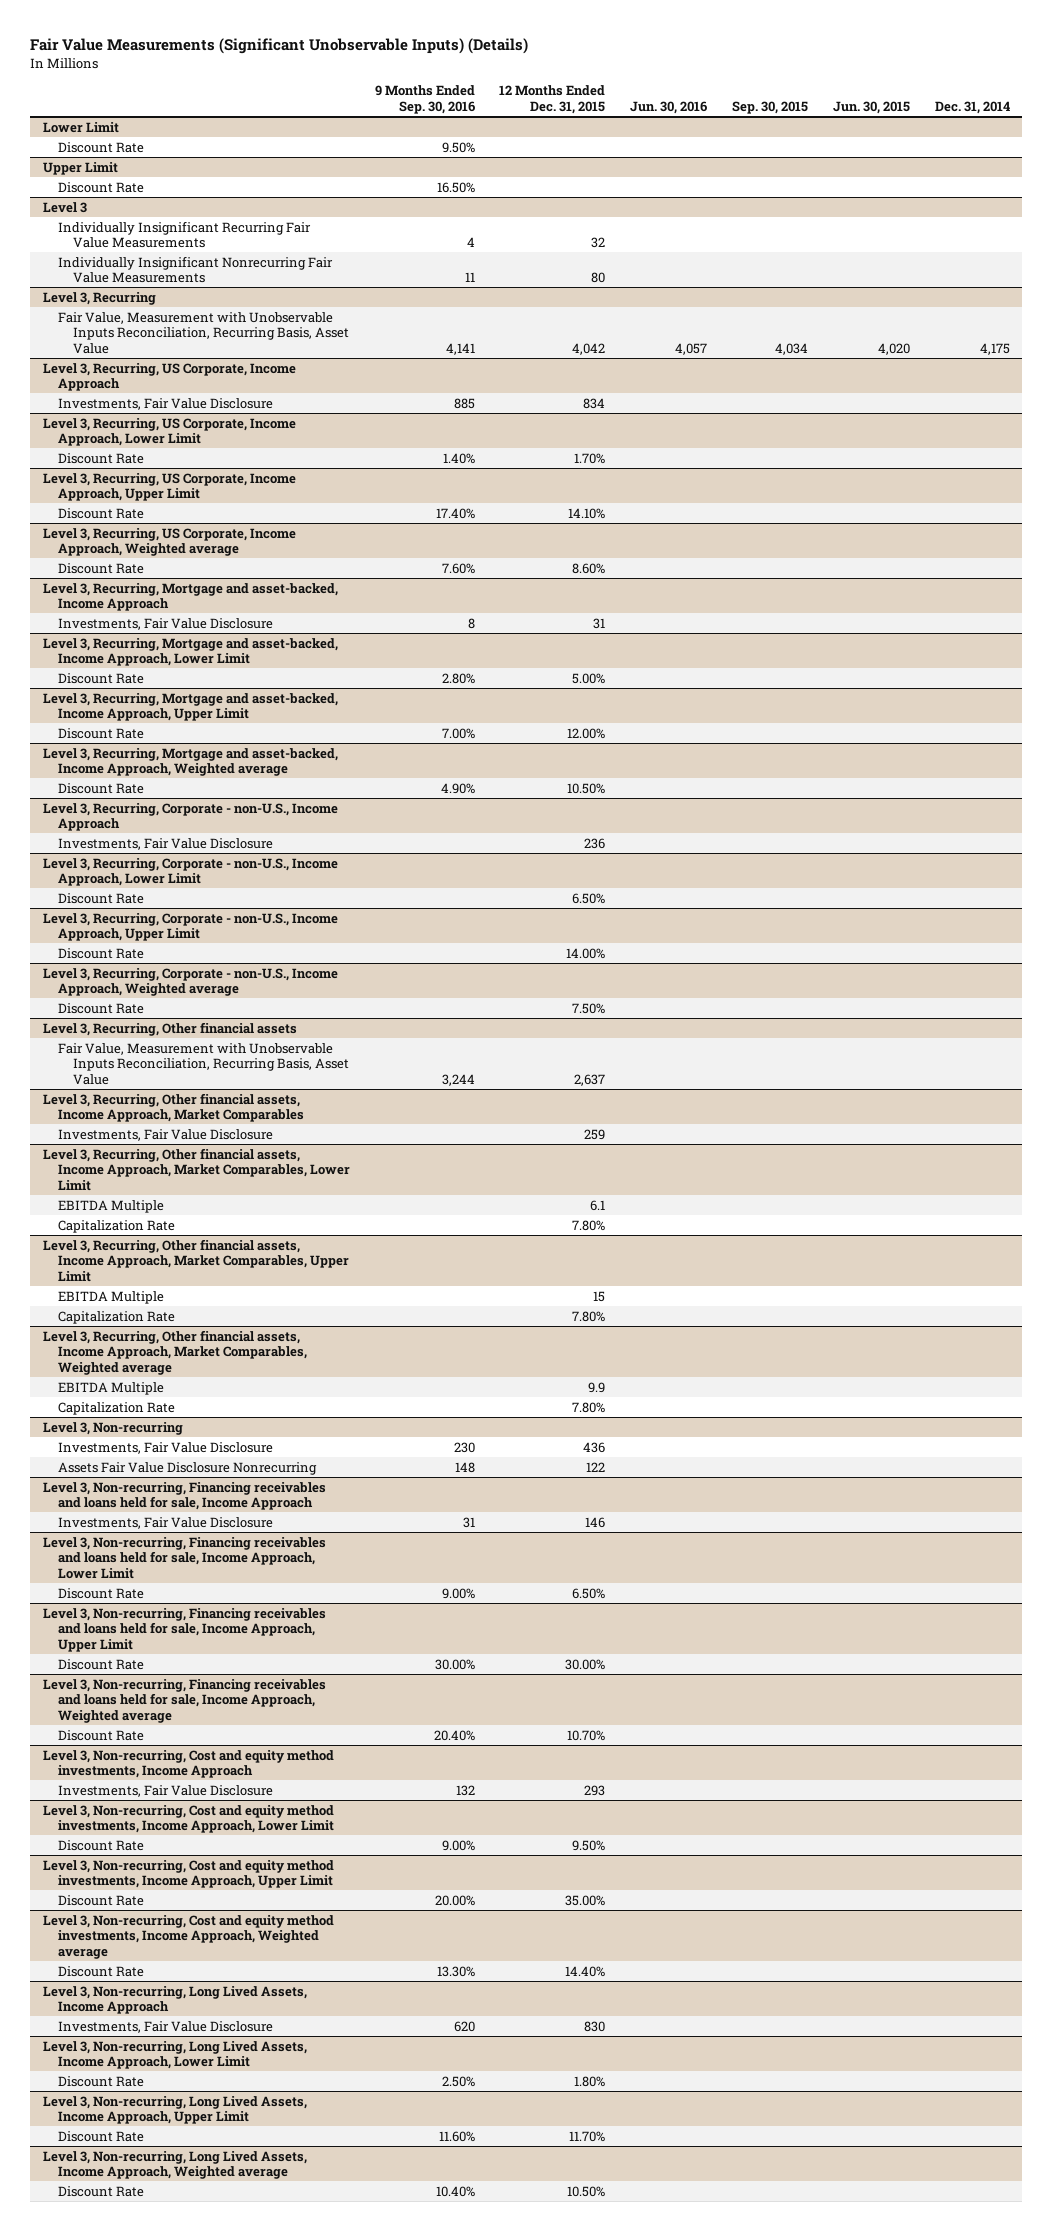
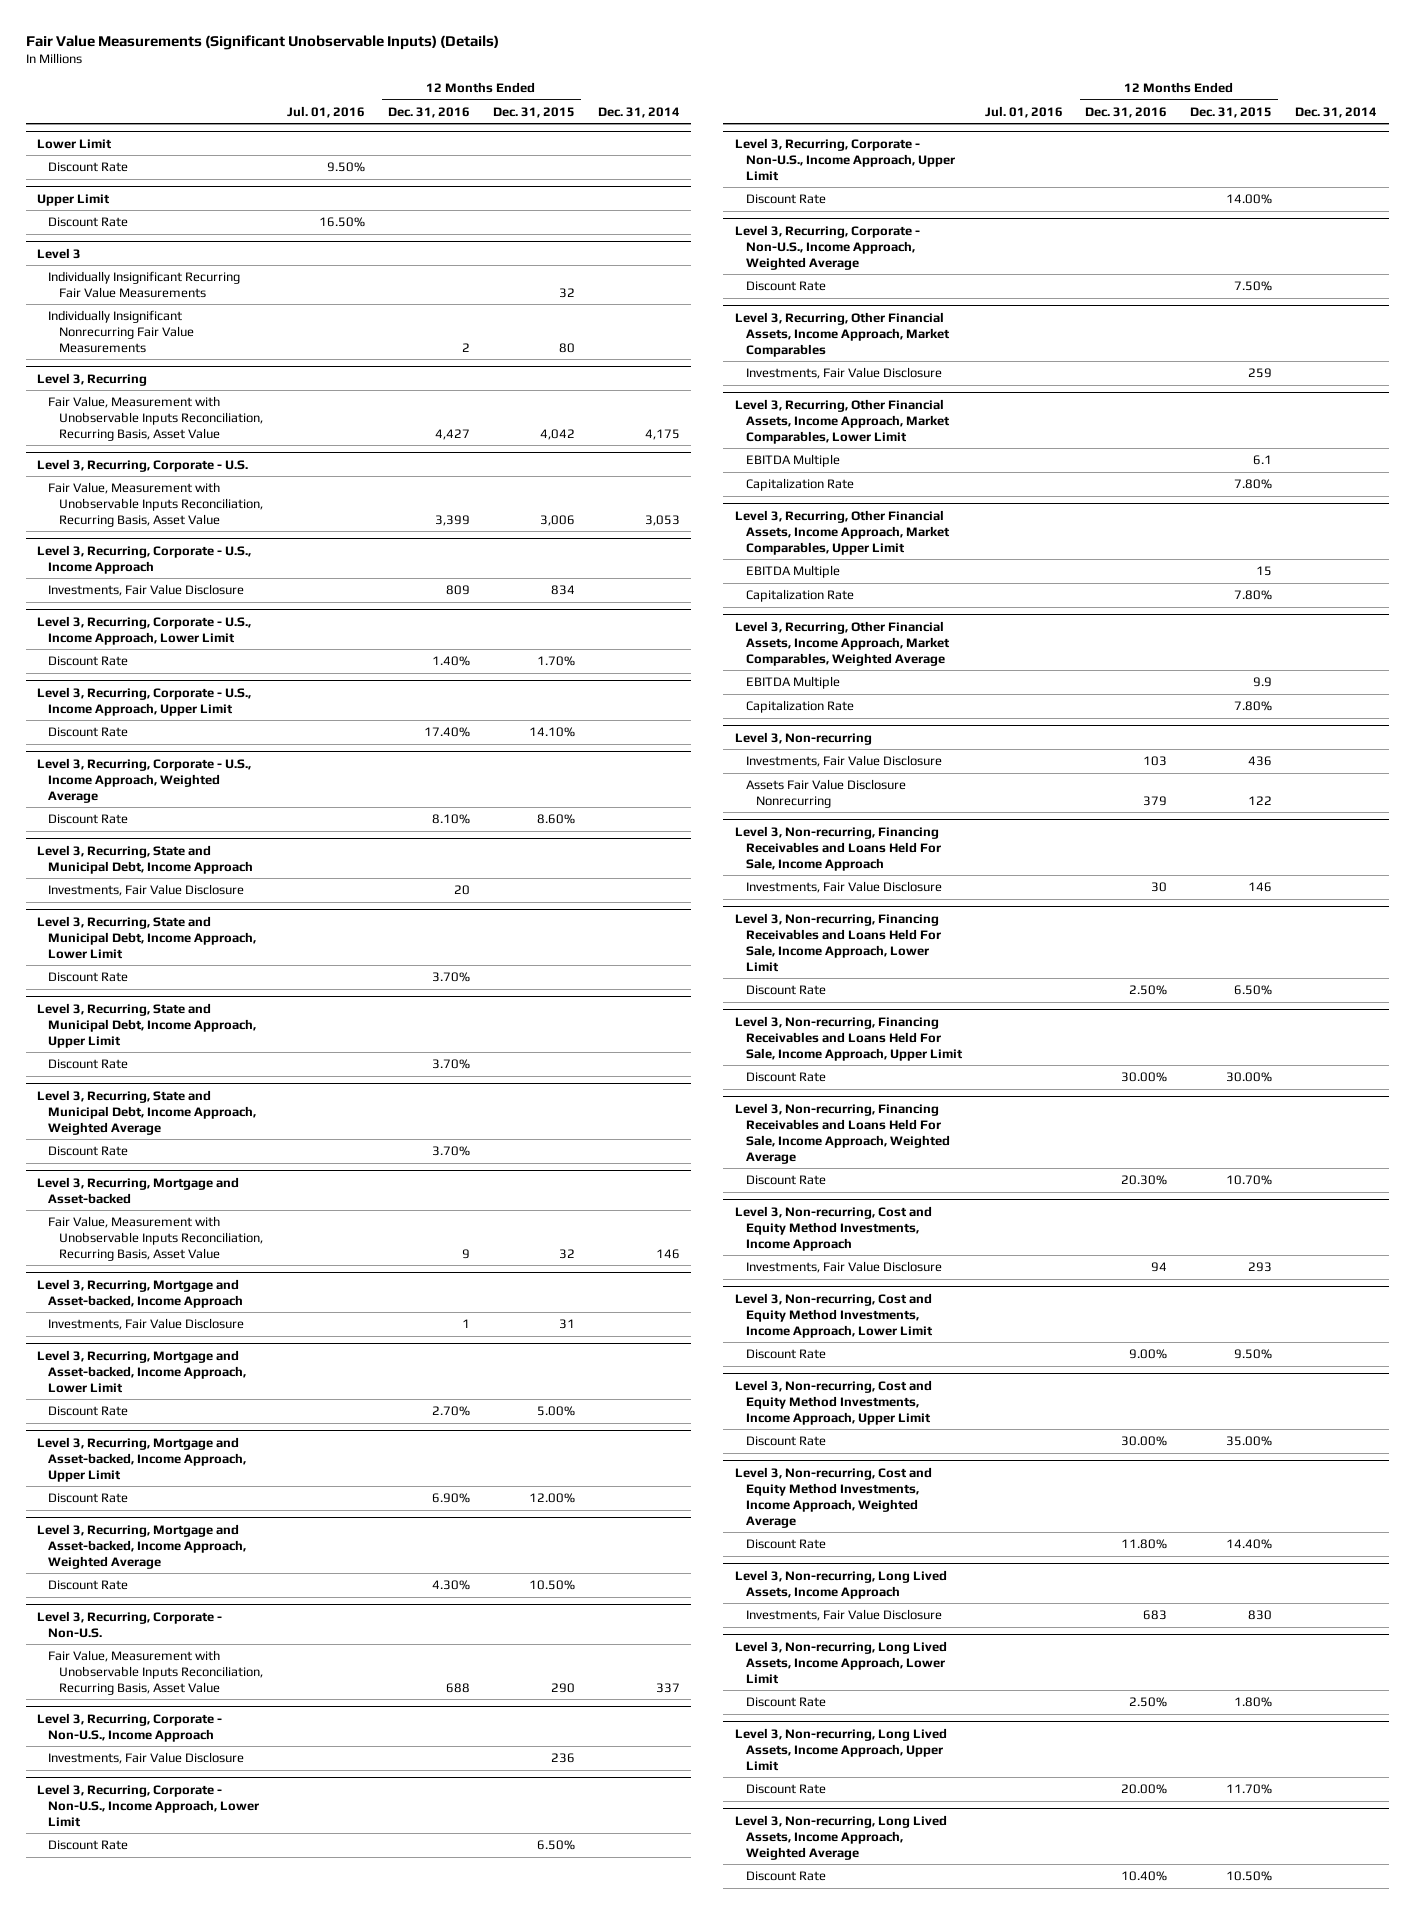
- | 9 Months Ended Sep. 30, 2016 | 12 Months Ended Dec. 31, 2015 | Jun. 30, 2016 | Sep. 30, 2015 | Jun. 30, 2015 | Dec. 31, 2014
+ | Jul. 01, 2016 | 12 Months Ended Dec. 31, 2016 | 12 Months Ended Dec. 31, 2015 | Dec. 31, 2014
- Level 3, Recurring, US Corporate, Income Approach
+ Level 3, Recurring, Corporate - U.S.
+ Fair Value, Measurement with Unobservable Inputs Reconciliation, Recurring Basis, Asset Value | | 3,399 | 3,006 | 3,053
+ Level 3, Recurring, Corporate - U.S., Income Approach
- Level 3, Recurring, US Corporate, Income Approach, Lower Limit
+ Level 3, Recurring, Corporate - U.S., Income Approach, Lower Limit
- Level 3, Recurring, US Corporate, Income Approach, Upper Limit
+ Level 3, Recurring, Corporate - U.S., Income Approach, Upper Limit
- Level 3, Recurring, US Corporate, Income Approach, Weighted average
+ Level 3, Recurring, Corporate - U.S., Income Approach, Weighted Average
- Level 3, Recurring, Mortgage and asset-backed, Income Approach
+ Level 3, Recurring, State and Municipal Debt, Income Approach
+ Investments, Fair Value Disclosure | | 20 | |
+ Level 3, Recurring, State and Municipal Debt, Income Approach, Lower Limit
+ Discount Rate | | 3.70% | |
+ Level 3, Recurring, State and Municipal Debt, Income Approach, Upper Limit
+ Discount Rate | | 3.70% | |
+ Level 3, Recurring, State and Municipal Debt, Income Approach, Weighted Average
+ Discount Rate | | 3.70% | |
+ Level 3, Recurring, Mortgage and Asset-backed
+ Fair Value, Measurement with Unobservable Inputs Reconciliation, Recurring Basis, Asset Value | | 9 | 32 | 146
+ Level 3, Recurring, Mortgage and Asset-backed, Income Approach
- Level 3, Recurring, Mortgage and asset-backed, Income Approach, Lower Limit
+ Level 3, Recurring, Mortgage and Asset-backed, Income Approach, Lower Limit
- Level 3, Recurring, Mortgage and asset-backed, Income Approach, Upper Limit
+ Level 3, Recurring, Mortgage and Asset-backed, Income Approach, Upper Limit
- Level 3, Recurring, Mortgage and asset-backed, Income Approach, Weighted average
+ Level 3, Recurring, Mortgage and Asset-backed, Income Approach, Weighted Average
- Level 3, Recurring, Corporate - non-U.S., Income Approach
+ Level 3, Recurring, Corporate - Non-U.S.
+ Fair Value, Measurement with Unobservable Inputs Reconciliation, Recurring Basis, Asset Value | | 688 | 290 | 337
+ Level 3, Recurring, Corporate - Non-U.S., Income Approach
- Level 3, Recurring, Corporate - non-U.S., Income Approach, Lower Limit
+ Level 3, Recurring, Corporate - Non-U.S., Income Approach, Lower Limit
- Level 3, Recurring, Corporate - non-U.S., Income Approach, Upper Limit
+ Level 3, Recurring, Corporate - Non-U.S., Income Approach, Upper Limit
- Level 3, Recurring, Corporate - non-U.S., Income Approach, Weighted average
+ Level 3, Recurring, Corporate - Non-U.S., Income Approach, Weighted Average
- Level 3, Recurring, Other financial assets
- Fair Value, Measurement with Unobservable Inputs Reconciliation, Recurring Basis, Asset Value | 3,244 | 2,637 | | | |
- Level 3, Recurring, Other financial assets, Income Approach, Market Comparables
+ Level 3, Recurring, Other Financial Assets, Income Approach, Market Comparables
- Level 3, Recurring, Other financial assets, Income Approach, Market Comparables, Lower Limit
+ Level 3, Recurring, Other Financial Assets, Income Approach, Market Comparables, Lower Limit
- Level 3, Recurring, Other financial assets, Income Approach, Market Comparables, Upper Limit
+ Level 3, Recurring, Other Financial Assets, Income Approach, Market Comparables, Upper Limit
- Level 3, Recurring, Other financial assets, Income Approach, Market Comparables, Weighted average
+ Level 3, Recurring, Other Financial Assets, Income Approach, Market Comparables, Weighted Average
- Level 3, Non-recurring, Financing receivables and loans held for sale, Income Approach
+ Level 3, Non-recurring, Financing Receivables and Loans Held For Sale, Income Approach
- Level 3, Non-recurring, Financing receivables and loans held for sale, Income Approach, Lower Limit
+ Level 3, Non-recurring, Financing Receivables and Loans Held For Sale, Income Approach, Lower Limit
- Level 3, Non-recurring, Financing receivables and loans held for sale, Income Approach, Upper Limit
+ Level 3, Non-recurring, Financing Receivables and Loans Held For Sale, Income Approach, Upper Limit
- Level 3, Non-recurring, Financing receivables and loans held for sale, Income Approach, Weighted average
+ Level 3, Non-recurring, Financing Receivables and Loans Held For Sale, Income Approach, Weighted Average
- Level 3, Non-recurring, Cost and equity method investments, Income Approach
+ Level 3, Non-recurring, Cost and Equity Method Investments, Income Approach
- Level 3, Non-recurring, Cost and equity method investments, Income Approach, Lower Limit
+ Level 3, Non-recurring, Cost and Equity Method Investments, Income Approach, Lower Limit
- Level 3, Non-recurring, Cost and equity method investments, Income Approach, Upper Limit
+ Level 3, Non-recurring, Cost and Equity Method Investments, Income Approach, Upper Limit
- Level 3, Non-recurring, Cost and equity method investments, Income Approach, Weighted average
+ Level 3, Non-recurring, Cost and Equity Method Investments, Income Approach, Weighted Average
- Level 3, Non-recurring, Long Lived Assets, Income Approach, Weighted average
+ Level 3, Non-recurring, Long Lived Assets, Income Approach, Weighted Average

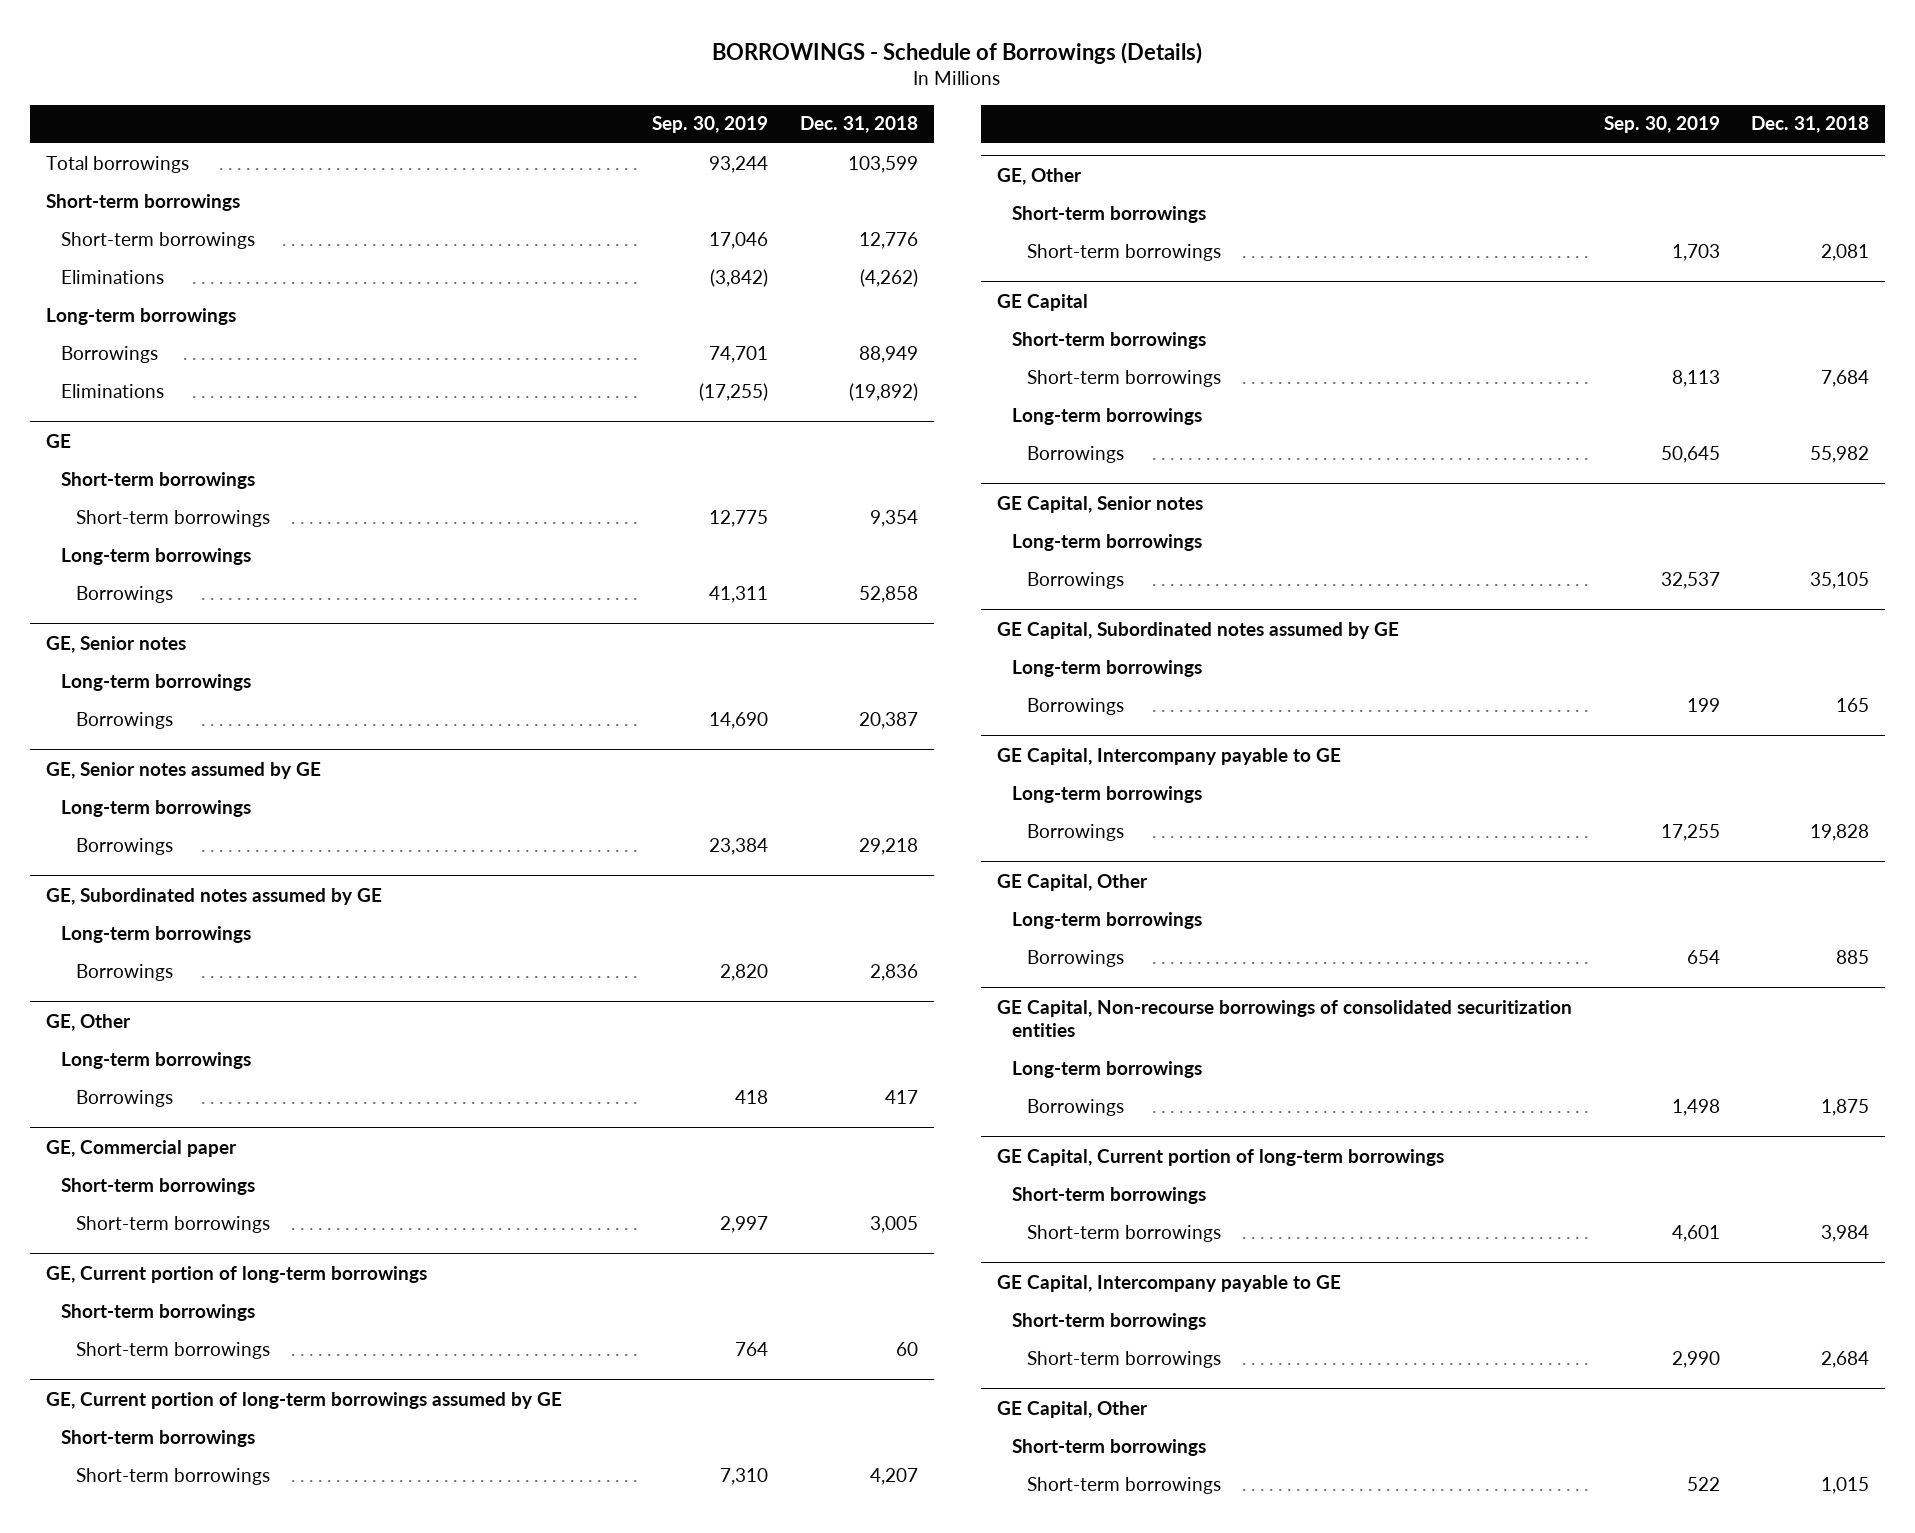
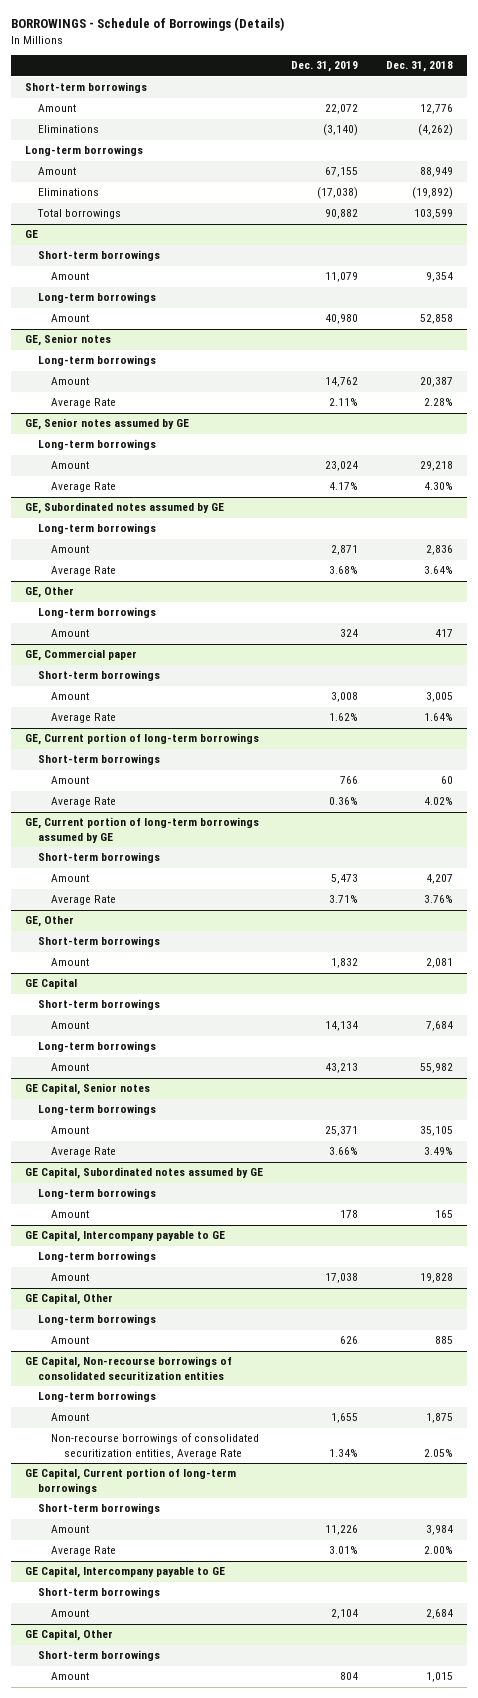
- | Sep. 30, 2019 | Dec. 31, 2018
+ | Dec. 31, 2019 | Dec. 31, 2018
- Short-term borrowings | 17,046 | 12,776
+ Amount | 22,072 | 12,776
- Borrowings | 74,701 | 88,949
+ Amount | 67,155 | 88,949
moved down: Total borrowings | 90,882 | 103,599
@ GE
- Short-term borrowings | 12,775 | 9,354
+ Amount | 11,079 | 9,354
- Borrowings | 41,311 | 52,858
+ Amount | 40,980 | 52,858
@ GE, Senior notes
- Borrowings | 14,690 | 20,387
+ Amount | 14,762 | 20,387
+ Average Rate | 2.11% | 2.28%
@ GE, Senior notes assumed by GE
- Borrowings | 23,384 | 29,218
+ Amount | 23,024 | 29,218
+ Average Rate | 4.17% | 4.30%
@ GE, Subordinated notes assumed by GE
- Borrowings | 2,820 | 2,836
+ Amount | 2,871 | 2,836
+ Average Rate | 3.68% | 3.64%
@ GE, Other
- Borrowings | 418 | 417
+ Amount | 324 | 417
@ GE, Commercial paper
- Short-term borrowings | 2,997 | 3,005
+ Amount | 3,008 | 3,005
+ Average Rate | 1.62% | 1.64%
@ GE, Current portion of long-term borrowings
- Short-term borrowings | 764 | 60
+ Amount | 766 | 60
+ Average Rate | 0.36% | 4.02%
@ GE, Current portion of long-term borrowings assumed by GE
- Short-term borrowings | 7,310 | 4,207
+ Amount | 5,473 | 4,207
+ Average Rate | 3.71% | 3.76%
@ GE, Other
- Short-term borrowings | 1,703 | 2,081
+ Amount | 1,832 | 2,081
@ GE Capital
- Short-term borrowings | 8,113 | 7,684
+ Amount | 14,134 | 7,684
- Borrowings | 50,645 | 55,982
+ Amount | 43,213 | 55,982
@ GE Capital, Senior notes
- Borrowings | 32,537 | 35,105
+ Amount | 25,371 | 35,105
+ Average Rate | 3.66% | 3.49%
@ GE Capital, Subordinated notes assumed by GE
- Borrowings | 199 | 165
+ Amount | 178 | 165
@ GE Capital, Intercompany payable to GE
- Borrowings | 17,255 | 19,828
+ Amount | 17,038 | 19,828
@ GE Capital, Other
- Borrowings | 654 | 885
+ Amount | 626 | 885
@ GE Capital, Non-recourse borrowings of consolidated securitization entities
- Borrowings | 1,498 | 1,875
+ Amount | 1,655 | 1,875
+ Non-recourse borrowings of consolidated securitization entities, Average Rate | 1.34% | 2.05%
@ GE Capital, Current portion of long-term borrowings
- Short-term borrowings | 4,601 | 3,984
+ Amount | 11,226 | 3,984
+ Average Rate | 3.01% | 2.00%
@ GE Capital, Intercompany payable to GE
- Short-term borrowings | 2,990 | 2,684
+ Amount | 2,104 | 2,684
@ GE Capital, Other
- Short-term borrowings | 522 | 1,015
+ Amount | 804 | 1,015

